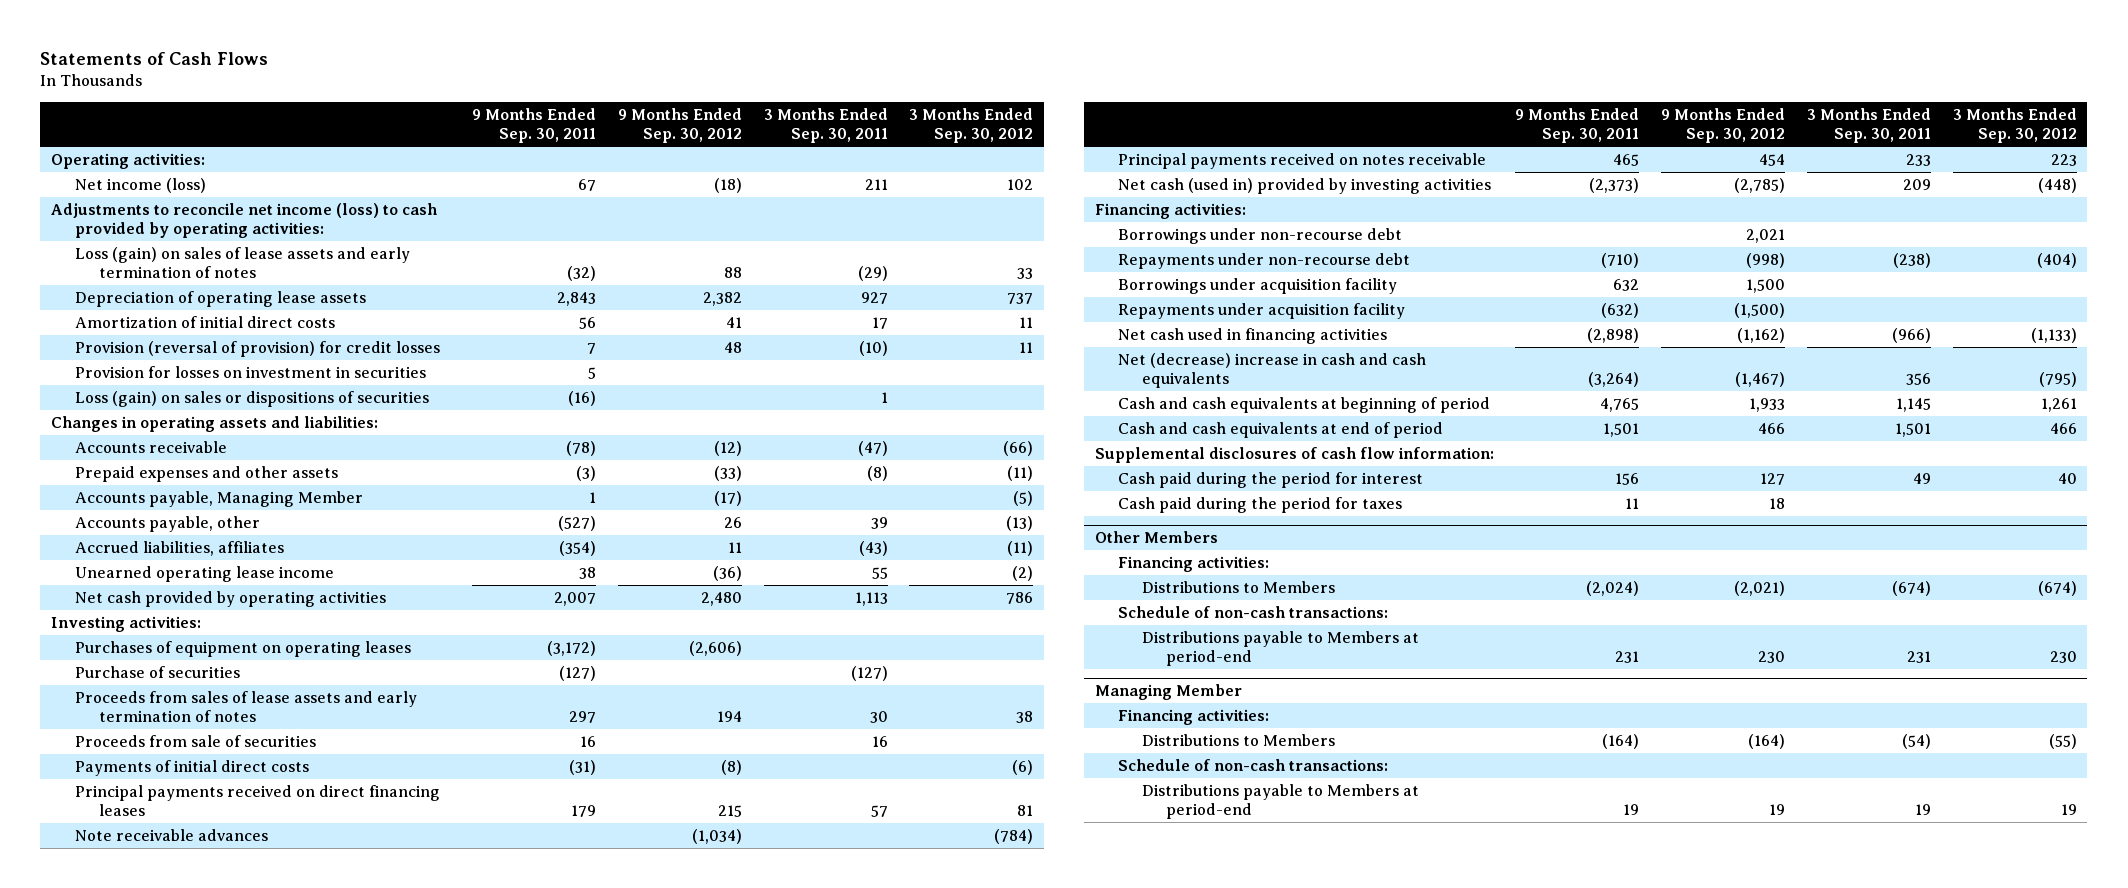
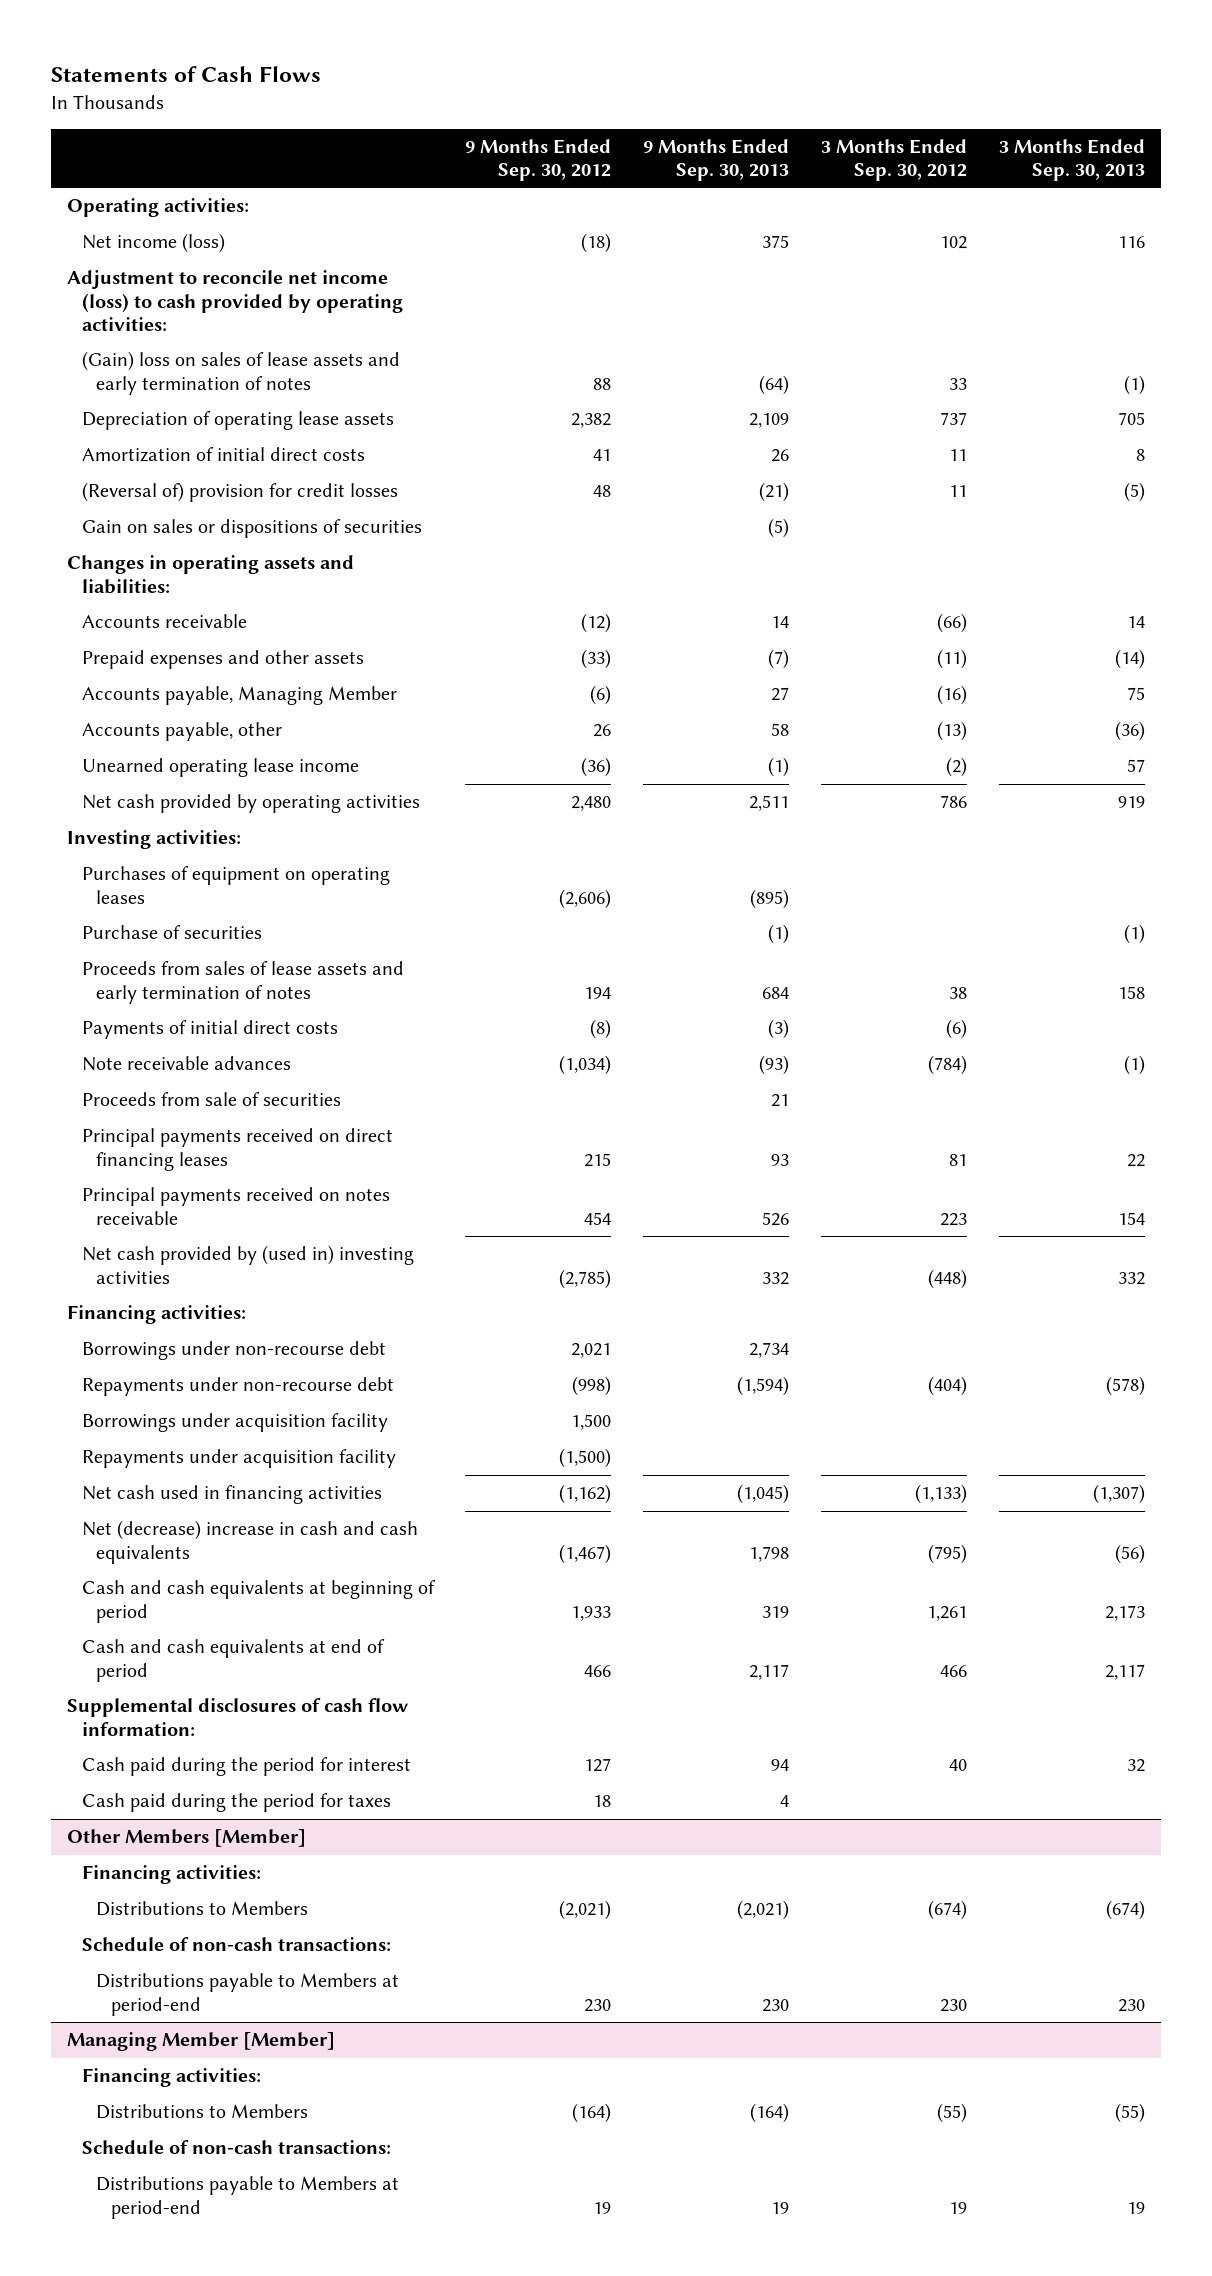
- | 9 Months Ended Sep. 30, 2011 | 9 Months Ended Sep. 30, 2012 | 3 Months Ended Sep. 30, 2011 | 3 Months Ended Sep. 30, 2012
+ | 9 Months Ended Sep. 30, 2012 | 9 Months Ended Sep. 30, 2013 | 3 Months Ended Sep. 30, 2012 | 3 Months Ended Sep. 30, 2013
- Adjustments to reconcile net income (loss) to cash provided by operating activities:
- Loss (gain) on sales of lease assets and early termination of notes | (32) | 88 | (29) | 33
+ Adjustment to reconcile net income (loss) to cash provided by operating activities:
+ (Gain) loss on sales of lease assets and early termination of notes | 88 | (64) | 33 | (1)
- Provision (reversal of provision) for credit losses | 7 | 48 | (10) | 11
- Provision for losses on investment in securities | 5 | | |
- Loss (gain) on sales or dispositions of securities | (16) | | 1 |
+ (Reversal of) provision for credit losses | 48 | (21) | 11 | (5)
+ Gain on sales or dispositions of securities | | (5) | |
- Accounts payable, Managing Member | 1 | (17) | | (5)
+ Accounts payable, Managing Member | (6) | 27 | (16) | 75
- Accrued liabilities, affiliates | (354) | 11 | (43) | (11)
moved down: Proceeds from sale of securities | | 21 | |
moved down: Principal payments received on direct financing leases | 215 | 93 | 81 | 22
- Net cash (used in) provided by investing activities | (2,373) | (2,785) | 209 | (448)
+ Net cash provided by (used in) investing activities | (2,785) | 332 | (448) | 332
- Other Members
+ Other Members [Member]
- Managing Member
+ Managing Member [Member]

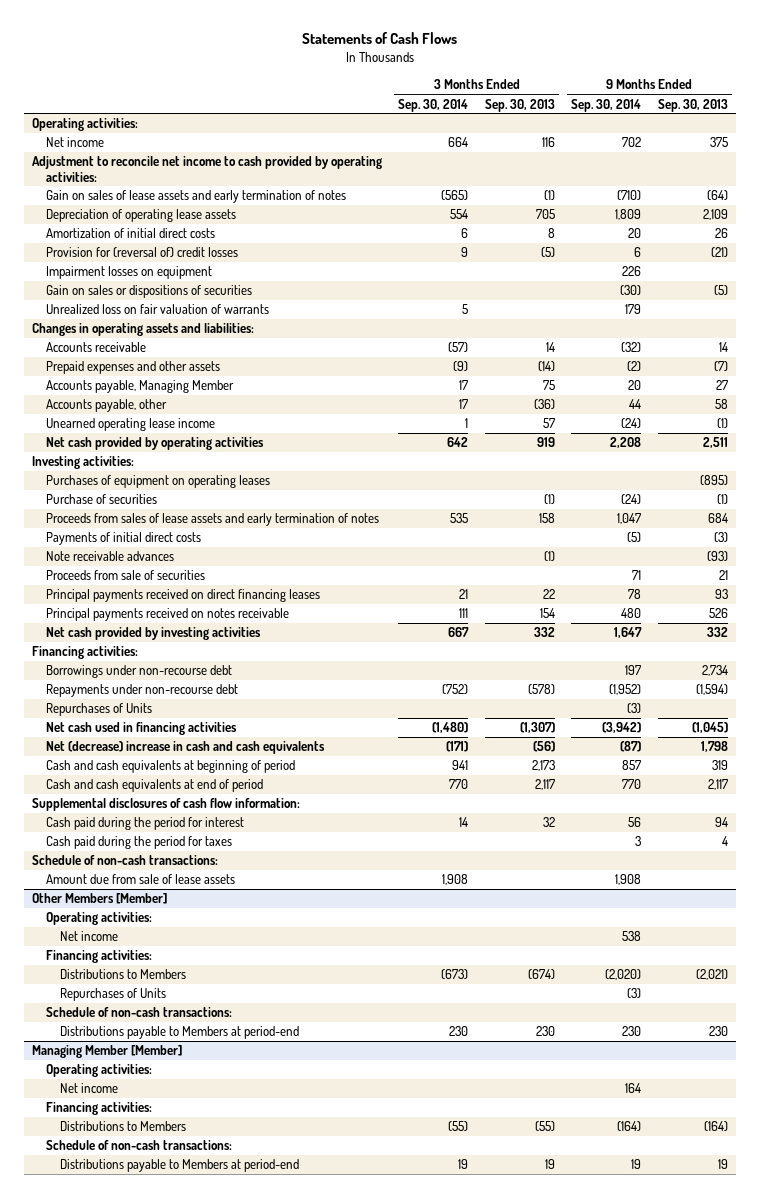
- | 9 Months Ended Sep. 30, 2012 | 9 Months Ended Sep. 30, 2013 | 3 Months Ended Sep. 30, 2012 | 3 Months Ended Sep. 30, 2013
+ | 3 Months Ended Sep. 30, 2014 | 3 Months Ended Sep. 30, 2013 | 9 Months Ended Sep. 30, 2014 | 9 Months Ended Sep. 30, 2013
- Net income (loss) | (18) | 375 | 102 | 116
- Adjustment to reconcile net income (loss) to cash provided by operating activities:
- (Gain) loss on sales of lease assets and early termination of notes | 88 | (64) | 33 | (1)
+ Net income | 664 | 116 | 702 | 375
+ Adjustment to reconcile net income to cash provided by operating activities:
+ Gain on sales of lease assets and early termination of notes | (565) | (1) | (710) | (64)
- (Reversal of) provision for credit losses | 48 | (21) | 11 | (5)
+ Provision for (reversal of) credit losses | 9 | (5) | 6 | (21)
+ Impairment losses on equipment | | | 226 |
+ Unrealized loss on fair valuation of warrants | 5 | | 179 |
- Net cash provided by (used in) investing activities | (2,785) | 332 | (448) | 332
+ Net cash provided by investing activities | 667 | 332 | 1,647 | 332
- Borrowings under acquisition facility | 1,500 | | |
- Repayments under acquisition facility | (1,500) | | |
+ Repurchases of Units | | | (3) |
+ Schedule of non-cash transactions:
+ Amount due from sale of lease assets | 1,908 | | 1,908 |
@ Other Members [Member]
+ Operating activities:
+ Net income | | | 538 |
+ Repurchases of Units | | | (3) |
@ Managing Member [Member]
+ Operating activities:
+ Net income | | | 164 |

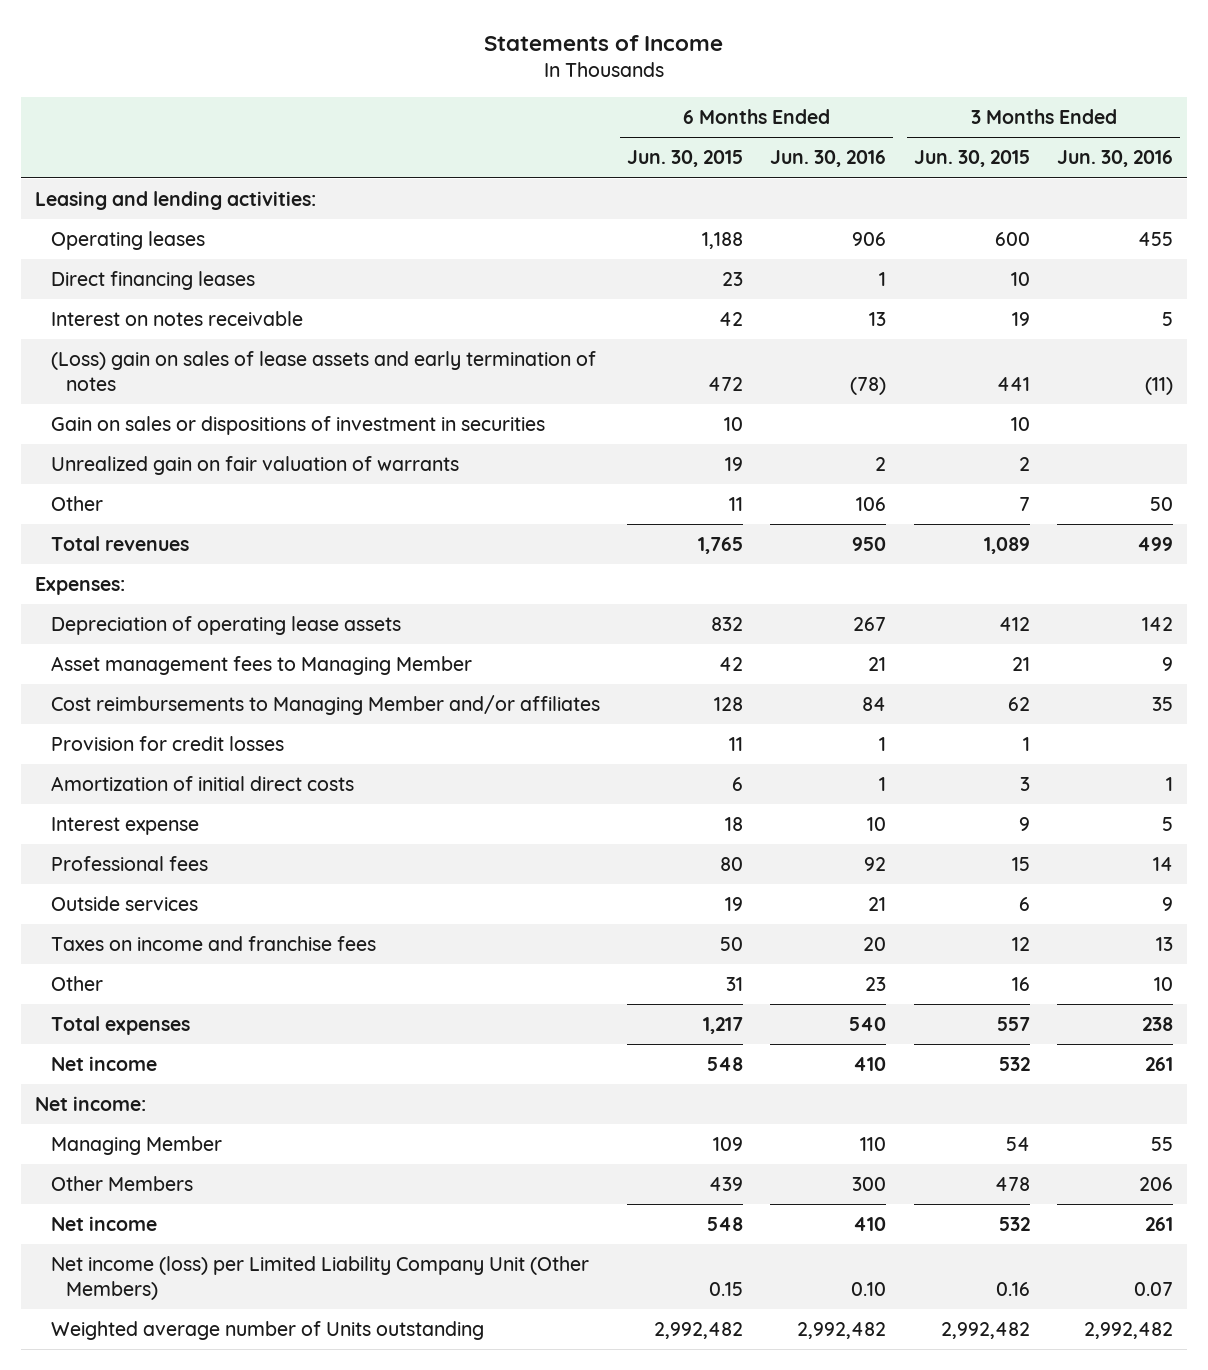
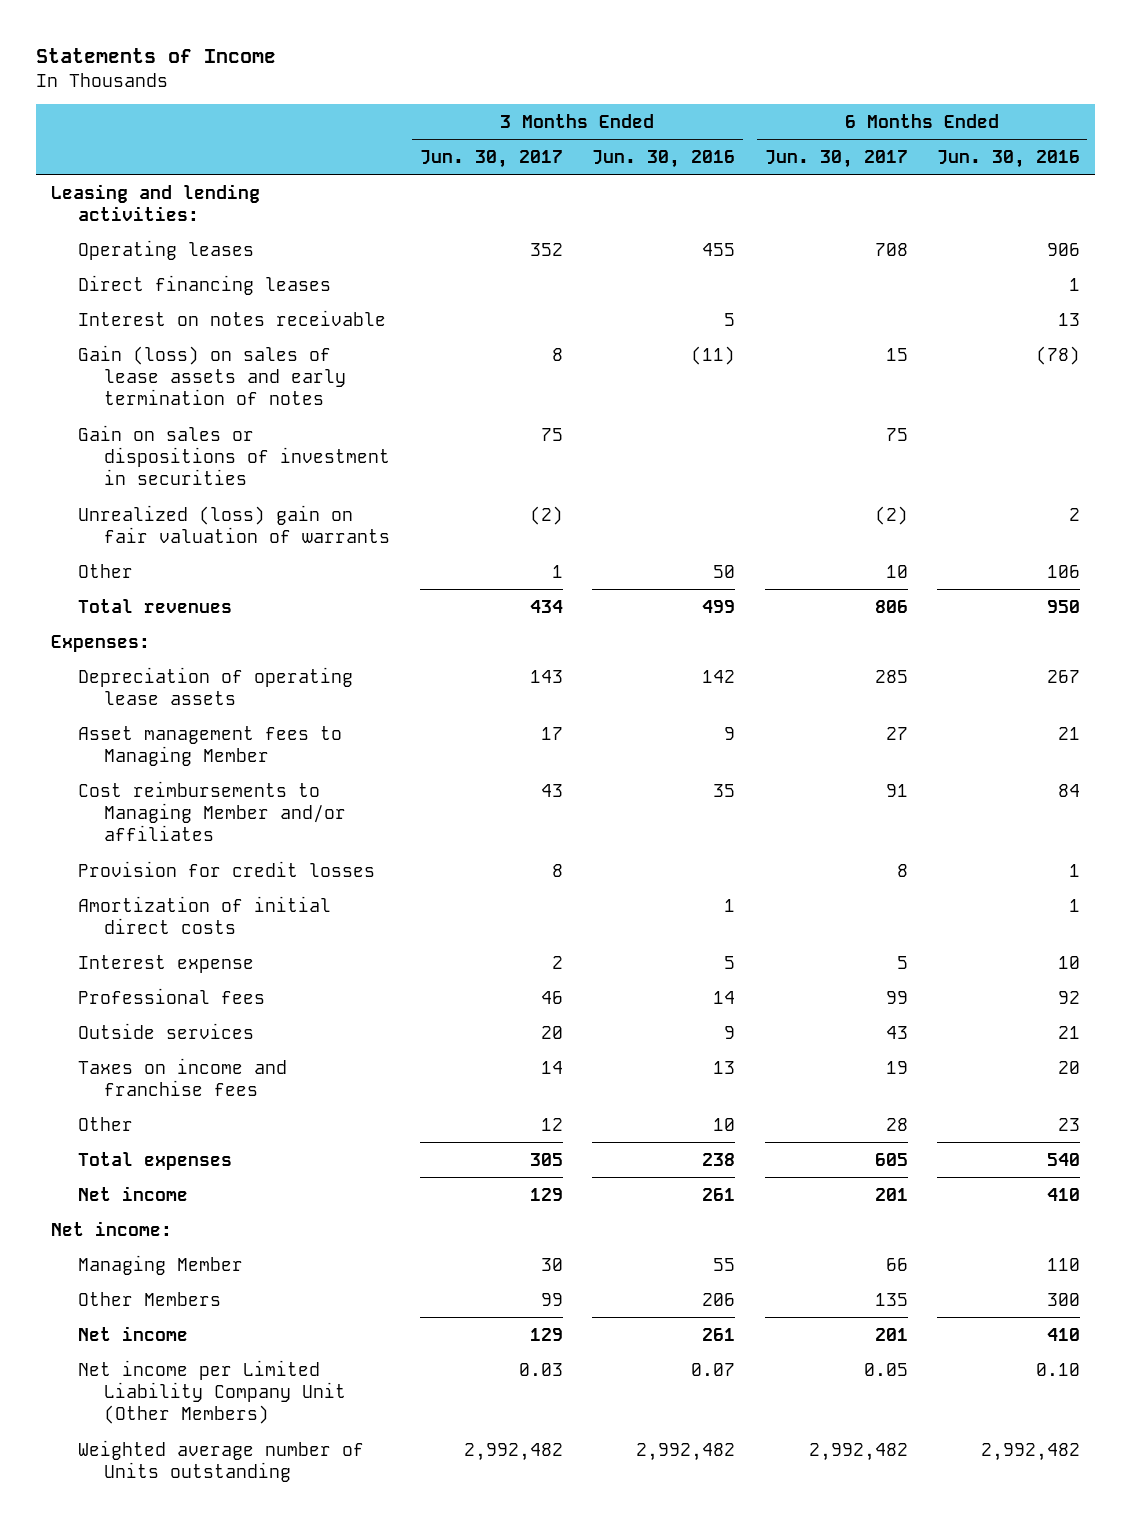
- | 6 Months Ended Jun. 30, 2015 | 6 Months Ended Jun. 30, 2016 | 3 Months Ended Jun. 30, 2015 | 3 Months Ended Jun. 30, 2016
+ | 3 Months Ended Jun. 30, 2017 | 3 Months Ended Jun. 30, 2016 | 6 Months Ended Jun. 30, 2017 | 6 Months Ended Jun. 30, 2016
- (Loss) gain on sales of lease assets and early termination of notes | 472 | (78) | 441 | (11)
+ Gain (loss) on sales of lease assets and early termination of notes | 8 | (11) | 15 | (78)
- Unrealized gain on fair valuation of warrants | 19 | 2 | 2 |
+ Unrealized (loss) gain on fair valuation of warrants | (2) | | (2) | 2
- Net income (loss) per Limited Liability Company Unit (Other Members) | 0.15 | 0.10 | 0.16 | 0.07
+ Net income per Limited Liability Company Unit (Other Members) | 0.03 | 0.07 | 0.05 | 0.10

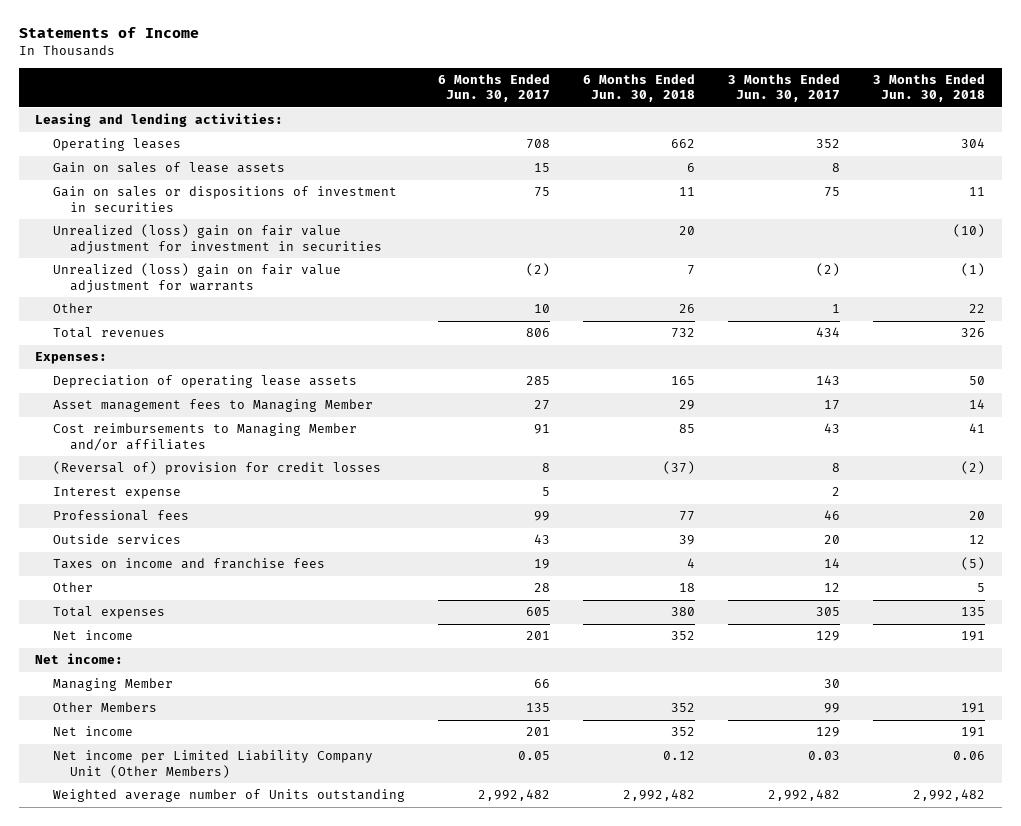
- | 3 Months Ended Jun. 30, 2017 | 3 Months Ended Jun. 30, 2016 | 6 Months Ended Jun. 30, 2017 | 6 Months Ended Jun. 30, 2016
+ | 6 Months Ended Jun. 30, 2017 | 6 Months Ended Jun. 30, 2018 | 3 Months Ended Jun. 30, 2017 | 3 Months Ended Jun. 30, 2018
- Direct financing leases | | | | 1
- Interest on notes receivable | | 5 | | 13
- Gain (loss) on sales of lease assets and early termination of notes | 8 | (11) | 15 | (78)
+ Gain on sales of lease assets | 15 | 6 | 8 |
- Unrealized (loss) gain on fair valuation of warrants | (2) | | (2) | 2
+ Unrealized (loss) gain on fair value adjustment for investment in securities | | 20 | | (10)
+ Unrealized (loss) gain on fair value adjustment for warrants | (2) | 7 | (2) | (1)
- Provision for credit losses | 8 | | 8 | 1
- Amortization of initial direct costs | | 1 | | 1
+ (Reversal of) provision for credit losses | 8 | (37) | 8 | (2)

